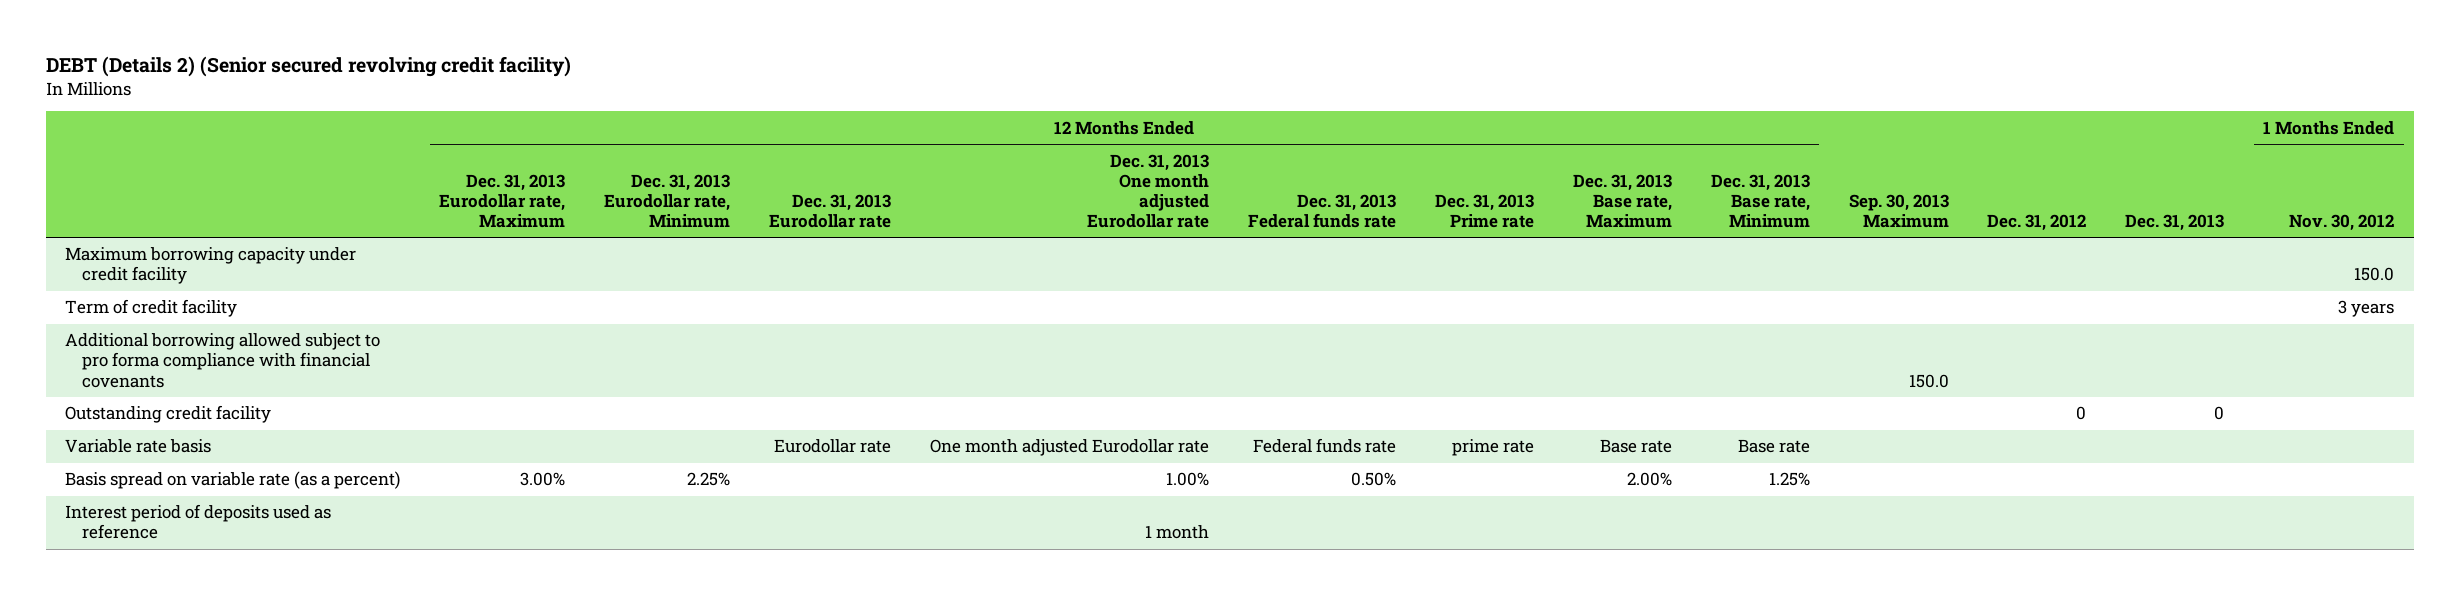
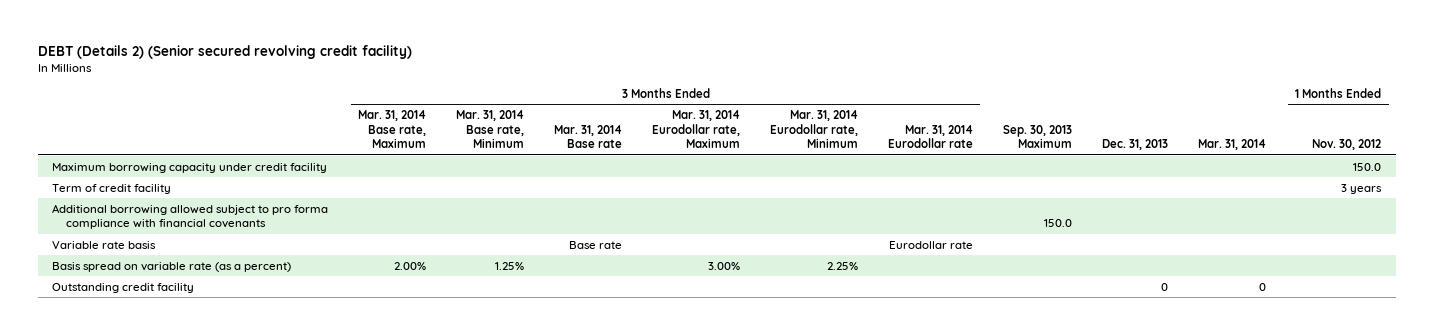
- | 12 Months Ended Dec. 31, 2013 Eurodollar rate, Maximum | 12 Months Ended Dec. 31, 2013 Eurodollar rate, Minimum | 12 Months Ended Dec. 31, 2013 Eurodollar rate | 12 Months Ended Dec. 31, 2013 One month adjusted Eurodollar rate | 12 Months Ended Dec. 31, 2013 Federal funds rate | 12 Months Ended Dec. 31, 2013 Prime rate | 12 Months Ended Dec. 31, 2013 Base rate, Maximum | 12 Months Ended Dec. 31, 2013 Base rate, Minimum | Sep. 30, 2013 Maximum | Dec. 31, 2012 | Dec. 31, 2013 | 1 Months Ended Nov. 30, 2012
+ | 3 Months Ended Mar. 31, 2014 Base rate, Maximum | 3 Months Ended Mar. 31, 2014 Base rate, Minimum | 3 Months Ended Mar. 31, 2014 Base rate | 3 Months Ended Mar. 31, 2014 Eurodollar rate, Maximum | 3 Months Ended Mar. 31, 2014 Eurodollar rate, Minimum | 3 Months Ended Mar. 31, 2014 Eurodollar rate | Sep. 30, 2013 Maximum | Dec. 31, 2013 | Mar. 31, 2014 | 1 Months Ended Nov. 30, 2012
- Interest period of deposits used as reference | | | | 1 month | | | | | | | |
moved down: Outstanding credit facility | | | | | | | | 0 | 0 |

